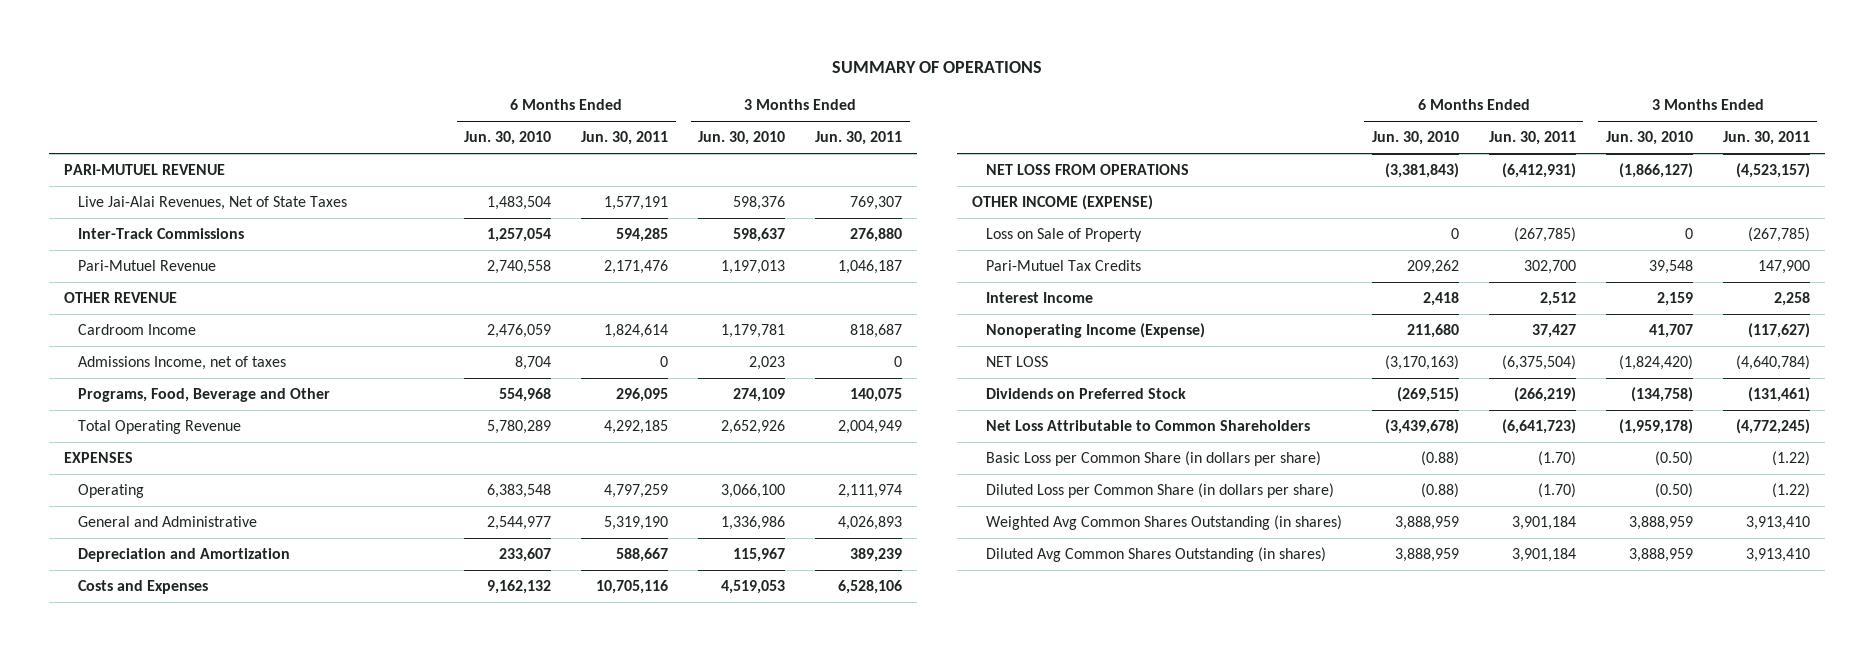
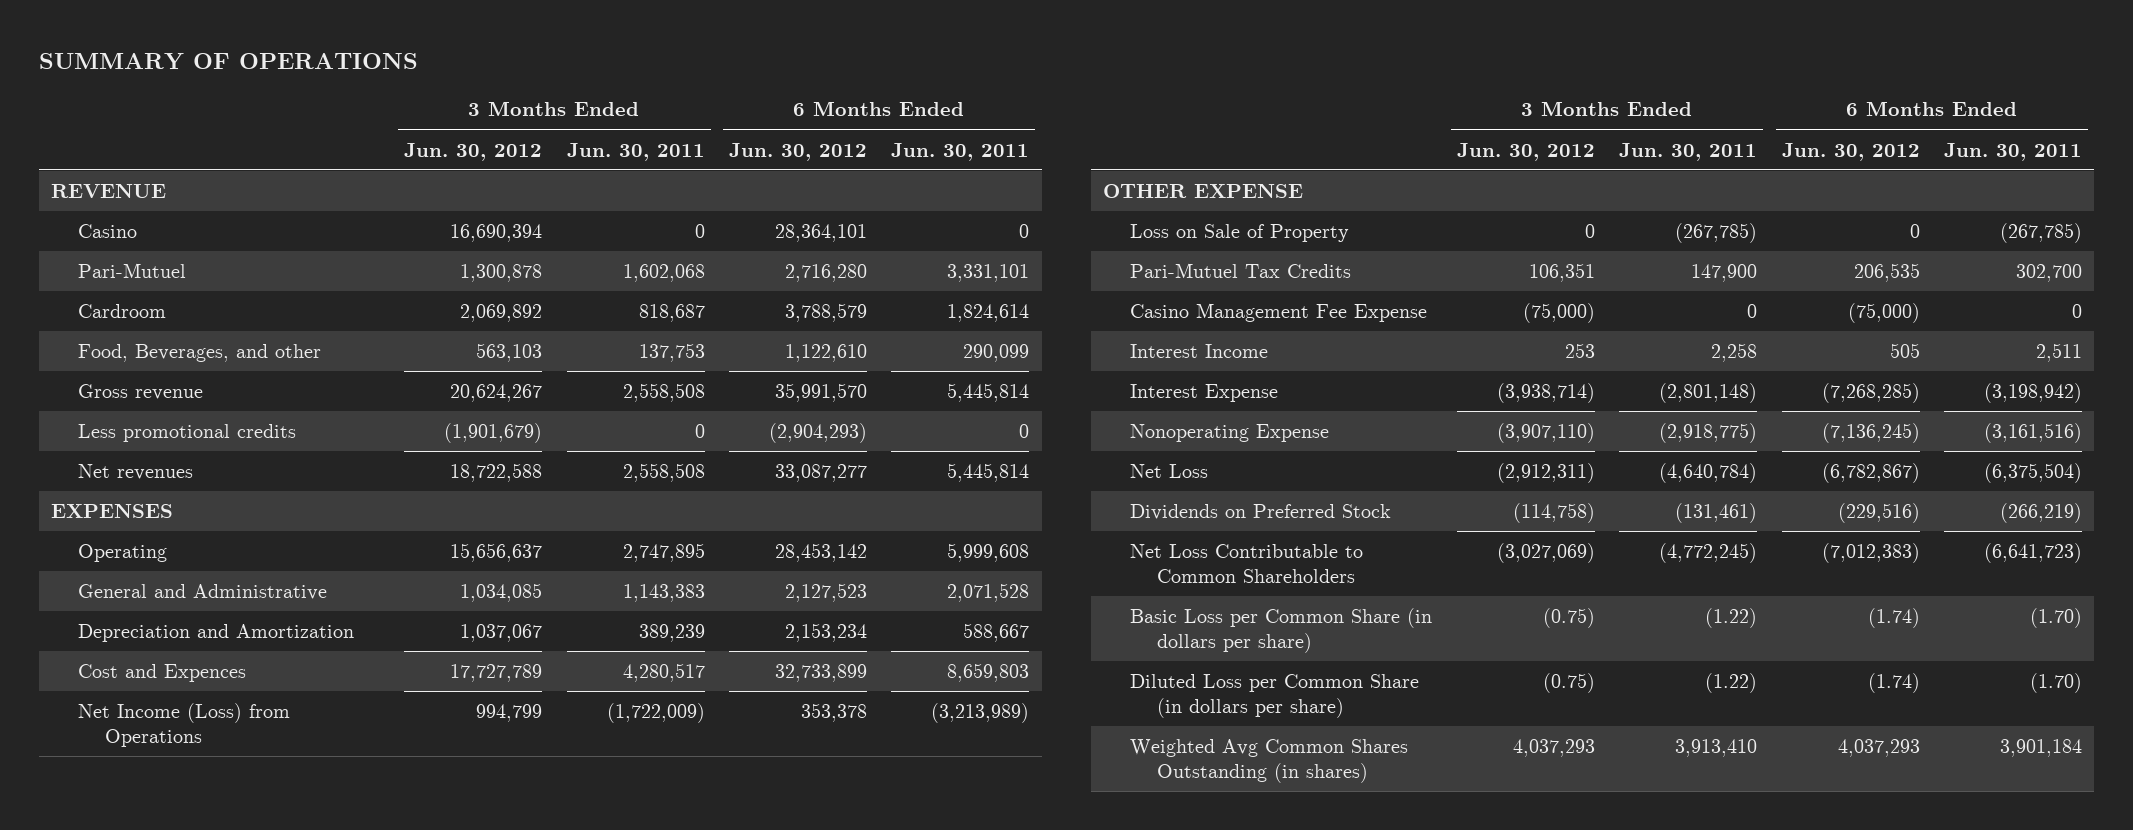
- | 6 Months Ended Jun. 30, 2010 | 6 Months Ended Jun. 30, 2011 | 3 Months Ended Jun. 30, 2010 | 3 Months Ended Jun. 30, 2011
+ | 3 Months Ended Jun. 30, 2012 | 3 Months Ended Jun. 30, 2011 | 6 Months Ended Jun. 30, 2012 | 6 Months Ended Jun. 30, 2011
- PARI-MUTUEL REVENUE
- Live Jai-Alai Revenues, Net of State Taxes | 1,483,504 | 1,577,191 | 598,376 | 769,307
- Inter-Track Commissions | 1,257,054 | 594,285 | 598,637 | 276,880
- Pari-Mutuel Revenue | 2,740,558 | 2,171,476 | 1,197,013 | 1,046,187
- OTHER REVENUE
- Cardroom Income | 2,476,059 | 1,824,614 | 1,179,781 | 818,687
- Admissions Income, net of taxes | 8,704 | 0 | 2,023 | 0
- Programs, Food, Beverage and Other | 554,968 | 296,095 | 274,109 | 140,075
- Total Operating Revenue | 5,780,289 | 4,292,185 | 2,652,926 | 2,004,949
+ REVENUE
+ Casino | 16,690,394 | 0 | 28,364,101 | 0
+ Pari-Mutuel | 1,300,878 | 1,602,068 | 2,716,280 | 3,331,101
+ Cardroom | 2,069,892 | 818,687 | 3,788,579 | 1,824,614
+ Food, Beverages, and other | 563,103 | 137,753 | 1,122,610 | 290,099
+ Gross revenue | 20,624,267 | 2,558,508 | 35,991,570 | 5,445,814
+ Less promotional credits | (1,901,679) | 0 | (2,904,293) | 0
+ Net revenues | 18,722,588 | 2,558,508 | 33,087,277 | 5,445,814
- Operating | 6,383,548 | 4,797,259 | 3,066,100 | 2,111,974
- General and Administrative | 2,544,977 | 5,319,190 | 1,336,986 | 4,026,893
+ Operating | 15,656,637 | 2,747,895 | 28,453,142 | 5,999,608
+ General and Administrative | 1,034,085 | 1,143,383 | 2,127,523 | 2,071,528
- Costs and Expenses | 9,162,132 | 10,705,116 | 4,519,053 | 6,528,106
- NET LOSS FROM OPERATIONS | (3,381,843) | (6,412,931) | (1,866,127) | (4,523,157)
- OTHER INCOME (EXPENSE)
+ Cost and Expences | 17,727,789 | 4,280,517 | 32,733,899 | 8,659,803
+ Net Income (Loss) from Operations | 994,799 | (1,722,009) | 353,378 | (3,213,989)
+ OTHER EXPENSE
- Interest Income | 2,418 | 2,512 | 2,159 | 2,258
- Nonoperating Income (Expense) | 211,680 | 37,427 | 41,707 | (117,627)
- NET LOSS | (3,170,163) | (6,375,504) | (1,824,420) | (4,640,784)
+ Casino Management Fee Expense | (75,000) | 0 | (75,000) | 0
+ Interest Income | 253 | 2,258 | 505 | 2,511
+ Interest Expense | (3,938,714) | (2,801,148) | (7,268,285) | (3,198,942)
+ Nonoperating Expense | (3,907,110) | (2,918,775) | (7,136,245) | (3,161,516)
+ Net Loss | (2,912,311) | (4,640,784) | (6,782,867) | (6,375,504)
- Net Loss Attributable to Common Shareholders | (3,439,678) | (6,641,723) | (1,959,178) | (4,772,245)
+ Net Loss Contributable to Common Shareholders | (3,027,069) | (4,772,245) | (7,012,383) | (6,641,723)
- Diluted Avg Common Shares Outstanding (in shares) | 3,888,959 | 3,901,184 | 3,888,959 | 3,913,410

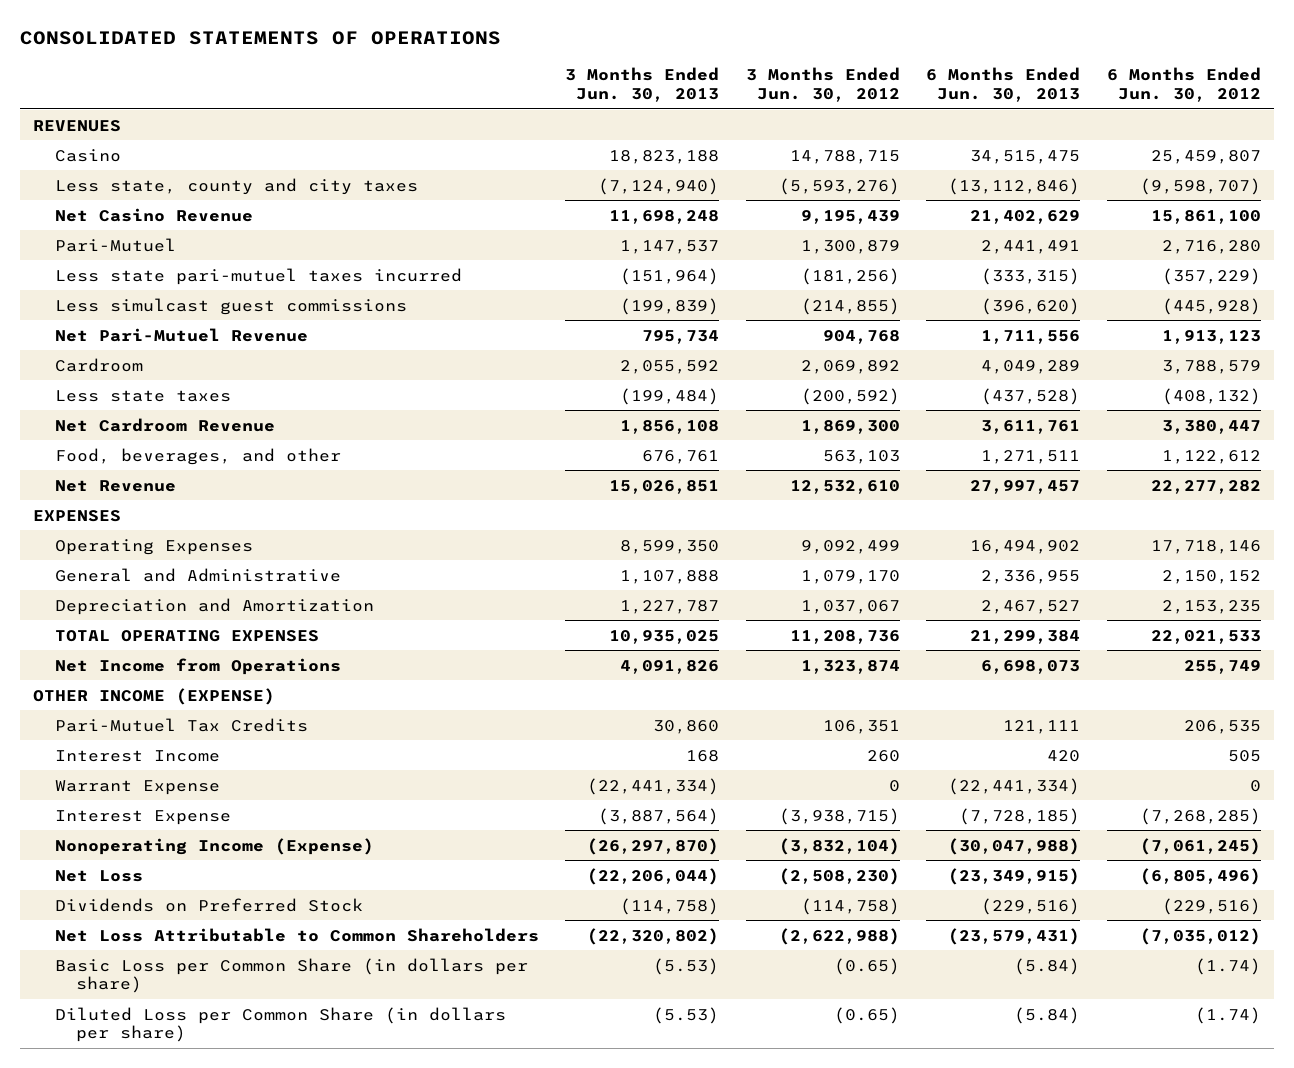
- SUMMARY OF OPERATIONS
+ CONSOLIDATED STATEMENTS OF OPERATIONS
- | 3 Months Ended Jun. 30, 2012 | 3 Months Ended Jun. 30, 2011 | 6 Months Ended Jun. 30, 2012 | 6 Months Ended Jun. 30, 2011
+ | 3 Months Ended Jun. 30, 2013 | 3 Months Ended Jun. 30, 2012 | 6 Months Ended Jun. 30, 2013 | 6 Months Ended Jun. 30, 2012
- REVENUE
- Casino | 16,690,394 | 0 | 28,364,101 | 0
- Pari-Mutuel | 1,300,878 | 1,602,068 | 2,716,280 | 3,331,101
+ REVENUES
+ Casino | 18,823,188 | 14,788,715 | 34,515,475 | 25,459,807
+ Less state, county and city taxes | (7,124,940) | (5,593,276) | (13,112,846) | (9,598,707)
+ Net Casino Revenue | 11,698,248 | 9,195,439 | 21,402,629 | 15,861,100
+ Pari-Mutuel | 1,147,537 | 1,300,879 | 2,441,491 | 2,716,280
+ Less state pari-mutuel taxes incurred | (151,964) | (181,256) | (333,315) | (357,229)
+ Less simulcast guest commissions | (199,839) | (214,855) | (396,620) | (445,928)
+ Net Pari-Mutuel Revenue | 795,734 | 904,768 | 1,711,556 | 1,913,123
- Food, Beverages, and other | 563,103 | 137,753 | 1,122,610 | 290,099
- Gross revenue | 20,624,267 | 2,558,508 | 35,991,570 | 5,445,814
- Less promotional credits | (1,901,679) | 0 | (2,904,293) | 0
- Net revenues | 18,722,588 | 2,558,508 | 33,087,277 | 5,445,814
+ Less state taxes | (199,484) | (200,592) | (437,528) | (408,132)
+ Net Cardroom Revenue | 1,856,108 | 1,869,300 | 3,611,761 | 3,380,447
+ Food, beverages, and other | 676,761 | 563,103 | 1,271,511 | 1,122,612
+ Net Revenue | 15,026,851 | 12,532,610 | 27,997,457 | 22,277,282
- Operating | 15,656,637 | 2,747,895 | 28,453,142 | 5,999,608
- General and Administrative | 1,034,085 | 1,143,383 | 2,127,523 | 2,071,528
- Depreciation and Amortization | 1,037,067 | 389,239 | 2,153,234 | 588,667
- Cost and Expences | 17,727,789 | 4,280,517 | 32,733,899 | 8,659,803
- Net Income (Loss) from Operations | 994,799 | (1,722,009) | 353,378 | (3,213,989)
- OTHER EXPENSE
- Loss on Sale of Property | 0 | (267,785) | 0 | (267,785)
+ Operating Expenses | 8,599,350 | 9,092,499 | 16,494,902 | 17,718,146
+ General and Administrative | 1,107,888 | 1,079,170 | 2,336,955 | 2,150,152
+ Depreciation and Amortization | 1,227,787 | 1,037,067 | 2,467,527 | 2,153,235
+ TOTAL OPERATING EXPENSES | 10,935,025 | 11,208,736 | 21,299,384 | 22,021,533
+ Net Income from Operations | 4,091,826 | 1,323,874 | 6,698,073 | 255,749
+ OTHER INCOME (EXPENSE)
- Casino Management Fee Expense | (75,000) | 0 | (75,000) | 0
- Interest Income | 253 | 2,258 | 505 | 2,511
- Interest Expense | (3,938,714) | (2,801,148) | (7,268,285) | (3,198,942)
- Nonoperating Expense | (3,907,110) | (2,918,775) | (7,136,245) | (3,161,516)
- Net Loss | (2,912,311) | (4,640,784) | (6,782,867) | (6,375,504)
+ Interest Income | 168 | 260 | 420 | 505
+ Warrant Expense | (22,441,334) | 0 | (22,441,334) | 0
+ Interest Expense | (3,887,564) | (3,938,715) | (7,728,185) | (7,268,285)
+ Nonoperating Income (Expense) | (26,297,870) | (3,832,104) | (30,047,988) | (7,061,245)
+ Net Loss | (22,206,044) | (2,508,230) | (23,349,915) | (6,805,496)
- Net Loss Contributable to Common Shareholders | (3,027,069) | (4,772,245) | (7,012,383) | (6,641,723)
- Basic Loss per Common Share (in dollars per share) | (0.75) | (1.22) | (1.74) | (1.70)
- Diluted Loss per Common Share (in dollars per share) | (0.75) | (1.22) | (1.74) | (1.70)
- Weighted Avg Common Shares Outstanding (in shares) | 4,037,293 | 3,913,410 | 4,037,293 | 3,901,184
+ Net Loss Attributable to Common Shareholders | (22,320,802) | (2,622,988) | (23,579,431) | (7,035,012)
+ Basic Loss per Common Share (in dollars per share) | (5.53) | (0.65) | (5.84) | (1.74)
+ Diluted Loss per Common Share (in dollars per share) | (5.53) | (0.65) | (5.84) | (1.74)

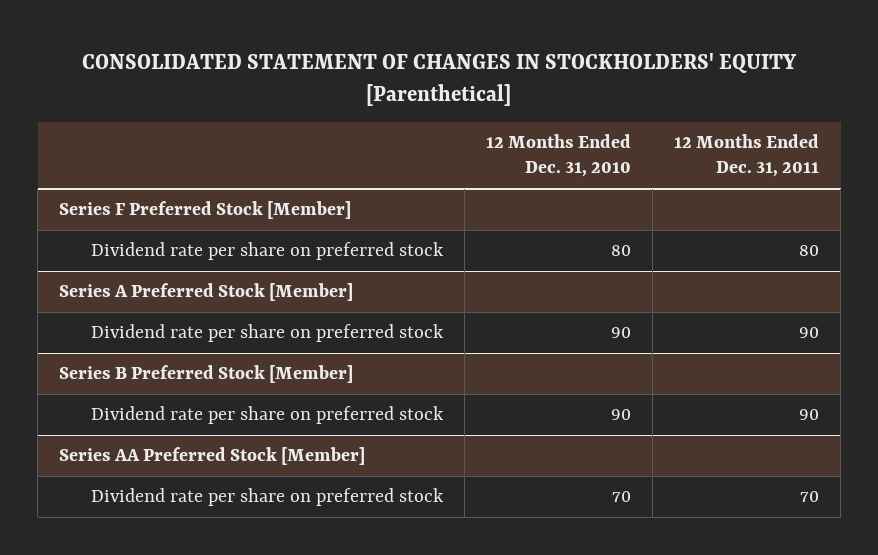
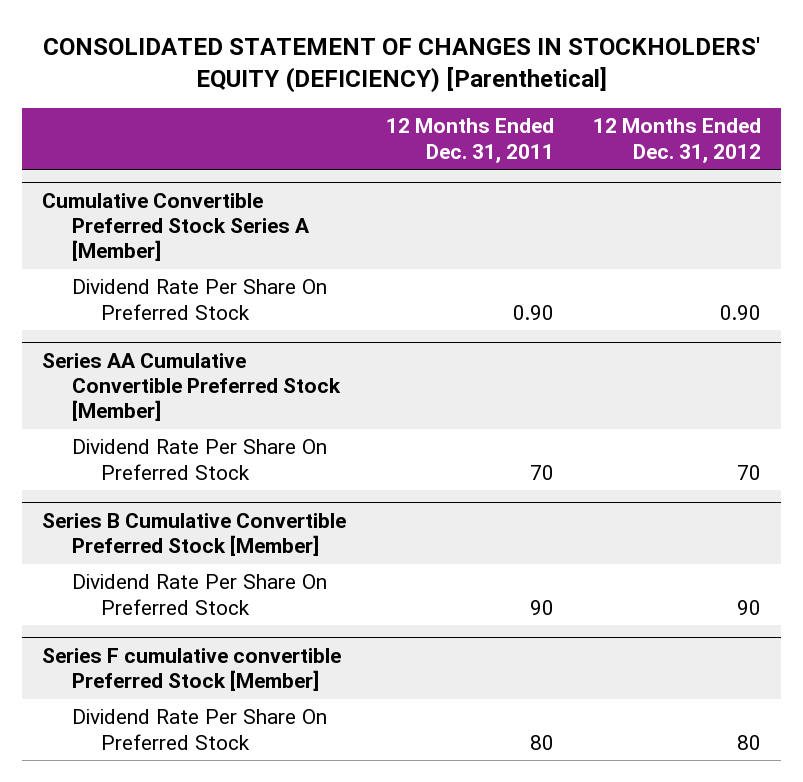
- CONSOLIDATED STATEMENT OF CHANGES IN STOCKHOLDERS' EQUITY [Parenthetical]
+ CONSOLIDATED STATEMENT OF CHANGES IN STOCKHOLDERS' EQUITY (DEFICIENCY) [Parenthetical]
- | 12 Months Ended Dec. 31, 2010 | 12 Months Ended Dec. 31, 2011
+ | 12 Months Ended Dec. 31, 2011 | 12 Months Ended Dec. 31, 2012
- Series F Preferred Stock [Member]
- Dividend rate per share on preferred stock | 80 | 80
- Series A Preferred Stock [Member]
- Dividend rate per share on preferred stock | 90 | 90
- Series B Preferred Stock [Member]
- Dividend rate per share on preferred stock | 90 | 90
- Series AA Preferred Stock [Member]
- Dividend rate per share on preferred stock | 70 | 70
+ Cumulative Convertible Preferred Stock Series A [Member]
+ Dividend Rate Per Share On Preferred Stock | 0.90 | 0.90
+ Series AA Cumulative Convertible Preferred Stock [Member]
+ Dividend Rate Per Share On Preferred Stock | 70 | 70
+ Series B Cumulative Convertible Preferred Stock [Member]
+ Dividend Rate Per Share On Preferred Stock | 90 | 90
+ Series F cumulative convertible Preferred Stock [Member]
+ Dividend Rate Per Share On Preferred Stock | 80 | 80

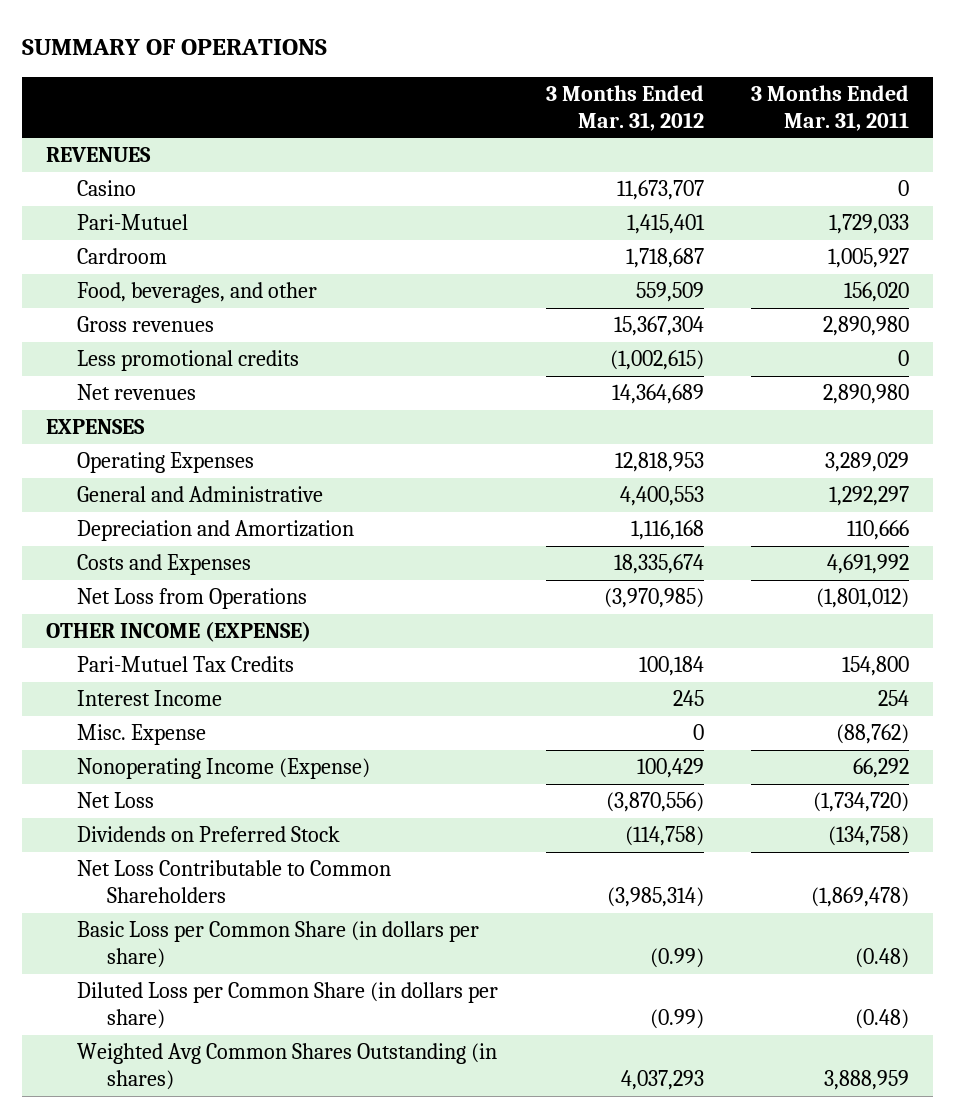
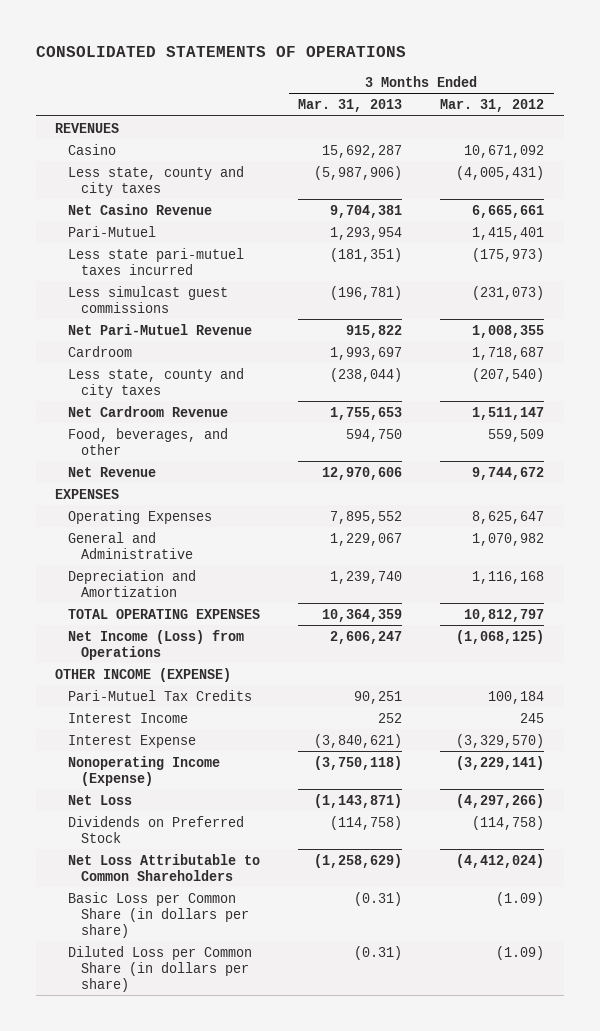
- SUMMARY OF OPERATIONS
+ CONSOLIDATED STATEMENTS OF OPERATIONS
- | 3 Months Ended Mar. 31, 2012 | 3 Months Ended Mar. 31, 2011
+ | 3 Months Ended Mar. 31, 2013 | 3 Months Ended Mar. 31, 2012
- Casino | 11,673,707 | 0
+ Casino | 15,692,287 | 10,671,092
+ Less state, county and city taxes | (5,987,906) | (4,005,431)
+ Net Casino Revenue | 9,704,381 | 6,665,661
+ Less state pari-mutuel taxes incurred | (181,351) | (175,973)
+ Less simulcast guest commissions | (196,781) | (231,073)
+ Net Pari-Mutuel Revenue | 915,822 | 1,008,355
+ Less state, county and city taxes | (238,044) | (207,540)
+ Net Cardroom Revenue | 1,755,653 | 1,511,147
- Gross revenues | 15,367,304 | 2,890,980
- Less promotional credits | (1,002,615) | 0
- Net revenues | 14,364,689 | 2,890,980
+ Net Revenue | 12,970,606 | 9,744,672
- Operating Expenses | 12,818,953 | 3,289,029
- General and Administrative | 4,400,553 | 1,292,297
+ Operating Expenses | 7,895,552 | 8,625,647
+ General and Administrative | 1,229,067 | 1,070,982
- Costs and Expenses | 18,335,674 | 4,691,992
- Net Loss from Operations | (3,970,985) | (1,801,012)
+ TOTAL OPERATING EXPENSES | 10,364,359 | 10,812,797
+ Net Income (Loss) from Operations | 2,606,247 | (1,068,125)
- Misc. Expense | 0 | (88,762)
- Nonoperating Income (Expense) | 100,429 | 66,292
- Net Loss | (3,870,556) | (1,734,720)
+ Interest Expense | (3,840,621) | (3,329,570)
+ Nonoperating Income (Expense) | (3,750,118) | (3,229,141)
+ Net Loss | (1,143,871) | (4,297,266)
- Net Loss Contributable to Common Shareholders | (3,985,314) | (1,869,478)
- Basic Loss per Common Share (in dollars per share) | (0.99) | (0.48)
- Diluted Loss per Common Share (in dollars per share) | (0.99) | (0.48)
- Weighted Avg Common Shares Outstanding (in shares) | 4,037,293 | 3,888,959
+ Net Loss Attributable to Common Shareholders | (1,258,629) | (4,412,024)
+ Basic Loss per Common Share (in dollars per share) | (0.31) | (1.09)
+ Diluted Loss per Common Share (in dollars per share) | (0.31) | (1.09)

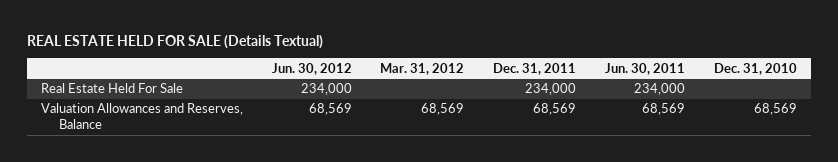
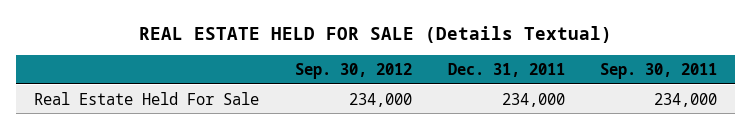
- | Jun. 30, 2012 | Mar. 31, 2012 | Dec. 31, 2011 | Jun. 30, 2011 | Dec. 31, 2010
+ | Sep. 30, 2012 | Dec. 31, 2011 | Sep. 30, 2011
- Valuation Allowances and Reserves, Balance | 68,569 | 68,569 | 68,569 | 68,569 | 68,569

